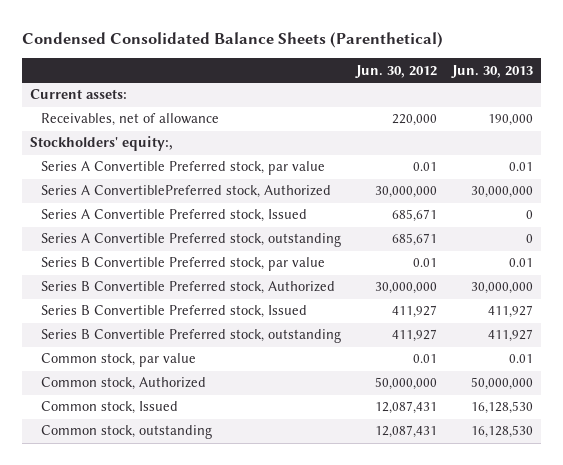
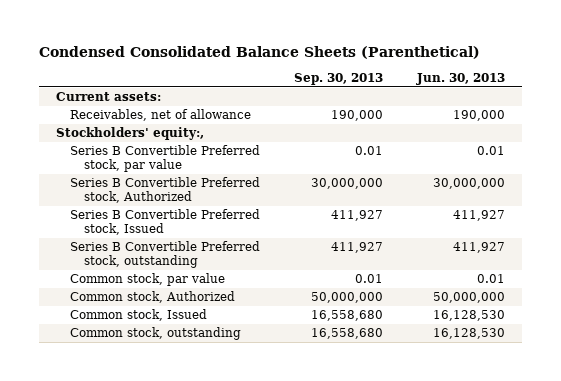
- | Jun. 30, 2012 | Jun. 30, 2013
+ | Sep. 30, 2013 | Jun. 30, 2013
- Series A Convertible Preferred stock, par value | 0.01 | 0.01
- Series A ConvertiblePreferred stock, Authorized | 30,000,000 | 30,000,000
- Series A Convertible Preferred stock, Issued | 685,671 | 0
- Series A Convertible Preferred stock, outstanding | 685,671 | 0

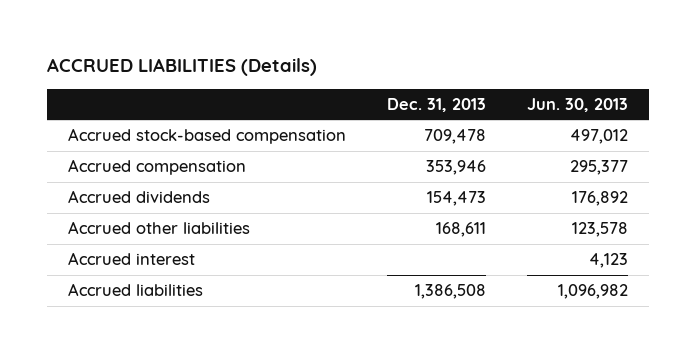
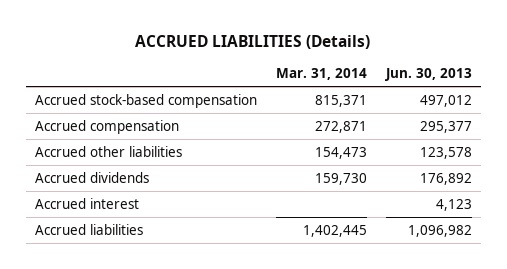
- | Dec. 31, 2013 | Jun. 30, 2013
+ | Mar. 31, 2014 | Jun. 30, 2013
moved down: Accrued dividends | 159,730 | 176,892

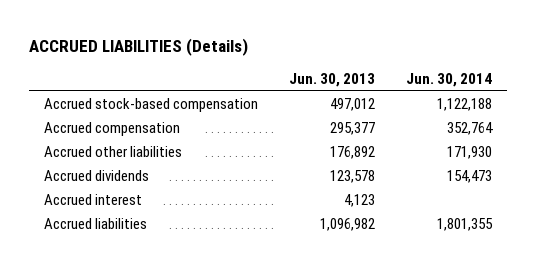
- | Mar. 31, 2014 | Jun. 30, 2013
+ | Jun. 30, 2013 | Jun. 30, 2014
- Accrued other liabilities | 154,473 | 123,578
- Accrued dividends | 159,730 | 176,892
+ Accrued other liabilities | 176,892 | 171,930
+ Accrued dividends | 123,578 | 154,473

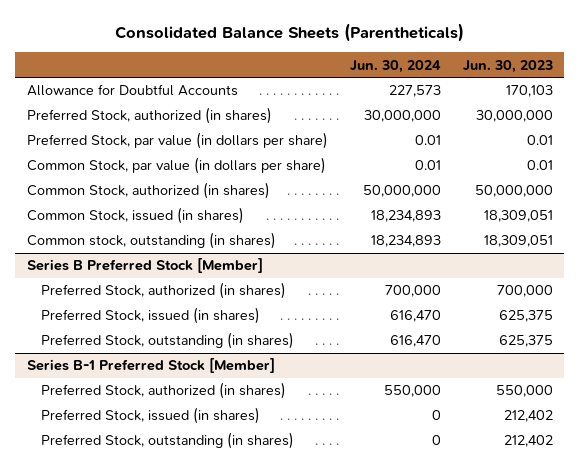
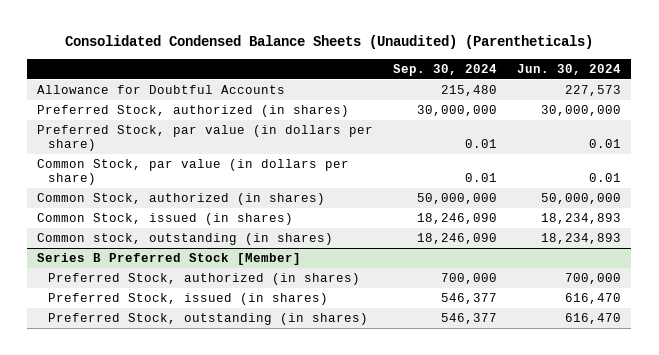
- Consolidated Balance Sheets (Parentheticals)
+ Consolidated Condensed Balance Sheets (Unaudited) (Parentheticals)
- | Jun. 30, 2024 | Jun. 30, 2023
+ | Sep. 30, 2024 | Jun. 30, 2024
- Series B-1 Preferred Stock [Member]
- Preferred Stock, authorized (in shares) | 550,000 | 550,000
- Preferred Stock, issued (in shares) | 0 | 212,402
- Preferred Stock, outstanding (in shares) | 0 | 212,402

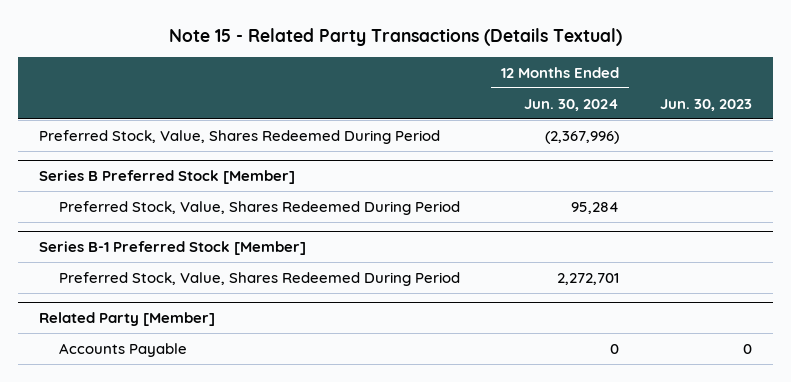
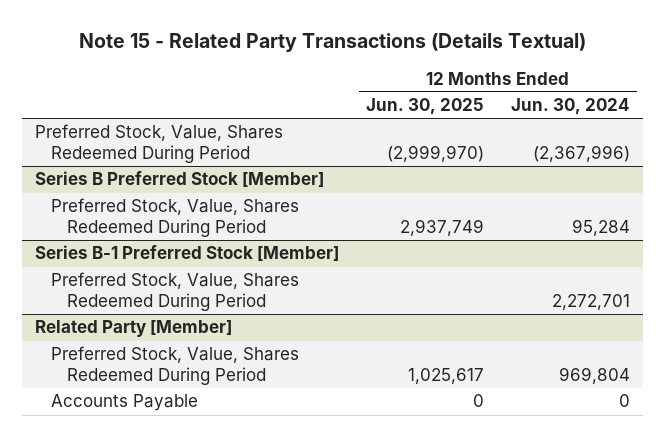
- | 12 Months Ended Jun. 30, 2024 | Jun. 30, 2023
+ | 12 Months Ended Jun. 30, 2025 | 12 Months Ended Jun. 30, 2024
@ Related Party [Member]
+ Preferred Stock, Value, Shares Redeemed During Period | 1,025,617 | 969,804

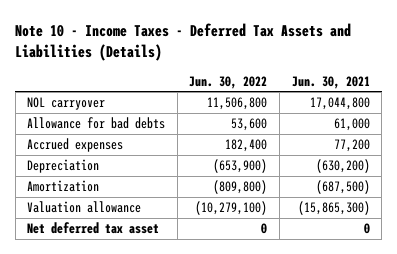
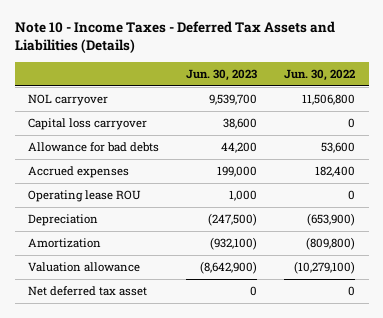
- | Jun. 30, 2022 | Jun. 30, 2021
+ | Jun. 30, 2023 | Jun. 30, 2022
+ Capital loss carryover | 38,600 | 0
+ Operating lease ROU | 1,000 | 0

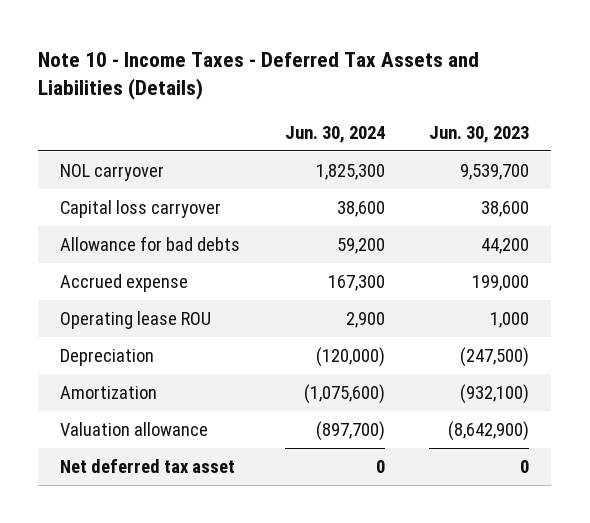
- | Jun. 30, 2023 | Jun. 30, 2022
+ | Jun. 30, 2024 | Jun. 30, 2023
- Accrued expenses | 199,000 | 182,400
+ Accrued expense | 167,300 | 199,000

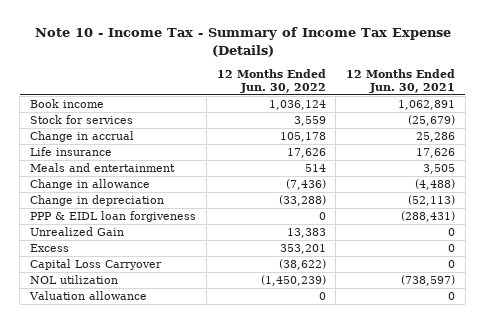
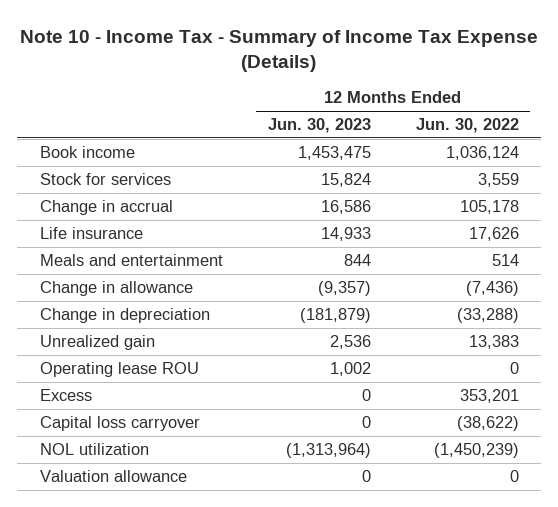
- | 12 Months Ended Jun. 30, 2022 | 12 Months Ended Jun. 30, 2021
+ | 12 Months Ended Jun. 30, 2023 | 12 Months Ended Jun. 30, 2022
- PPP & EIDL loan forgiveness | 0 | (288,431)
- Unrealized Gain | 13,383 | 0
+ Unrealized gain | 2,536 | 13,383
+ Operating lease ROU | 1,002 | 0
- Capital Loss Carryover | (38,622) | 0
+ Capital loss carryover | 0 | (38,622)

